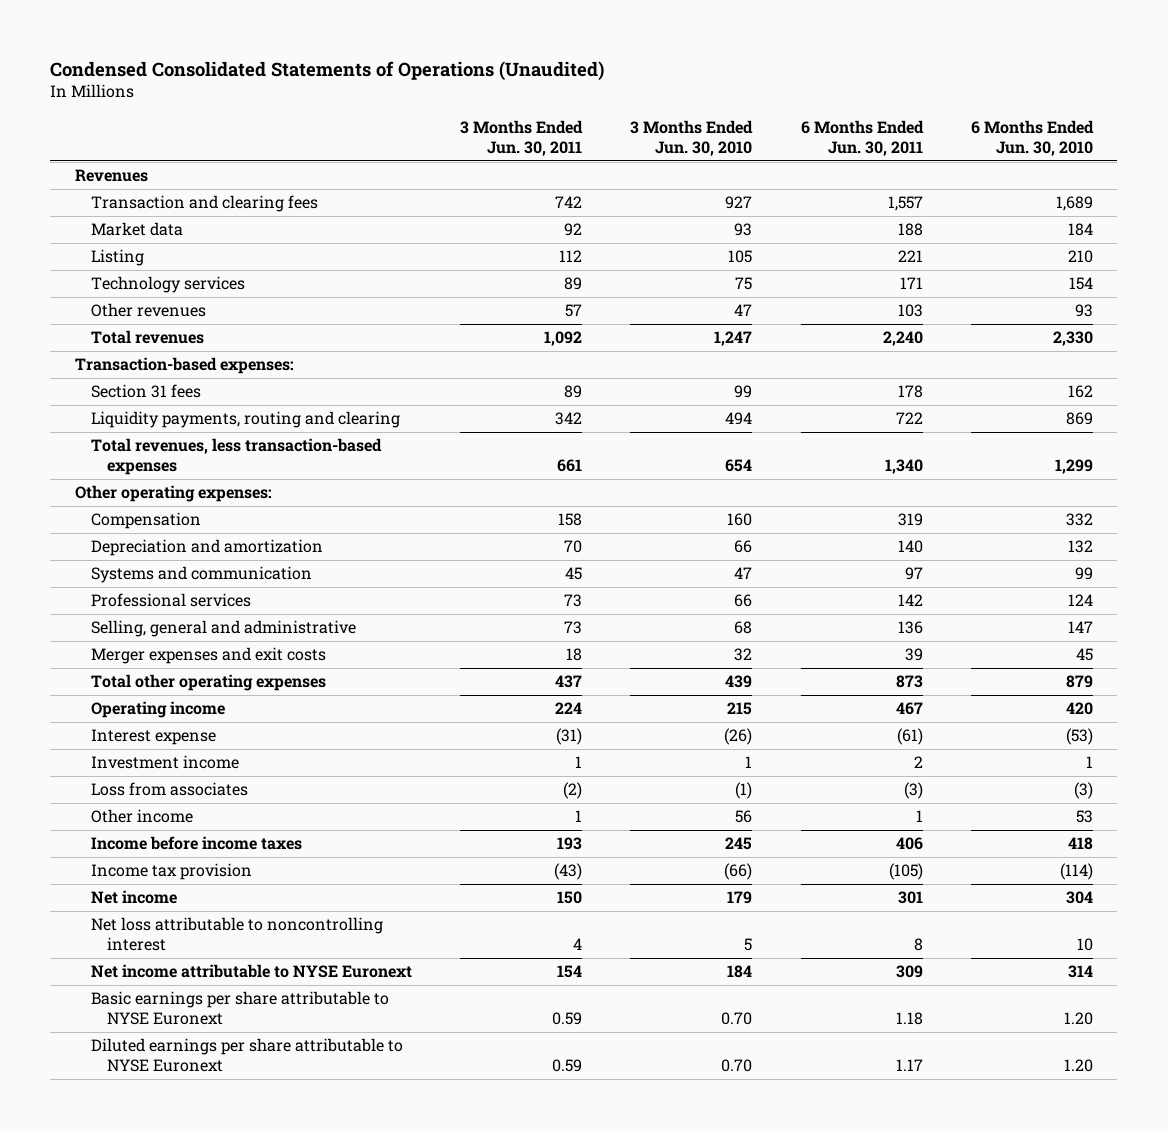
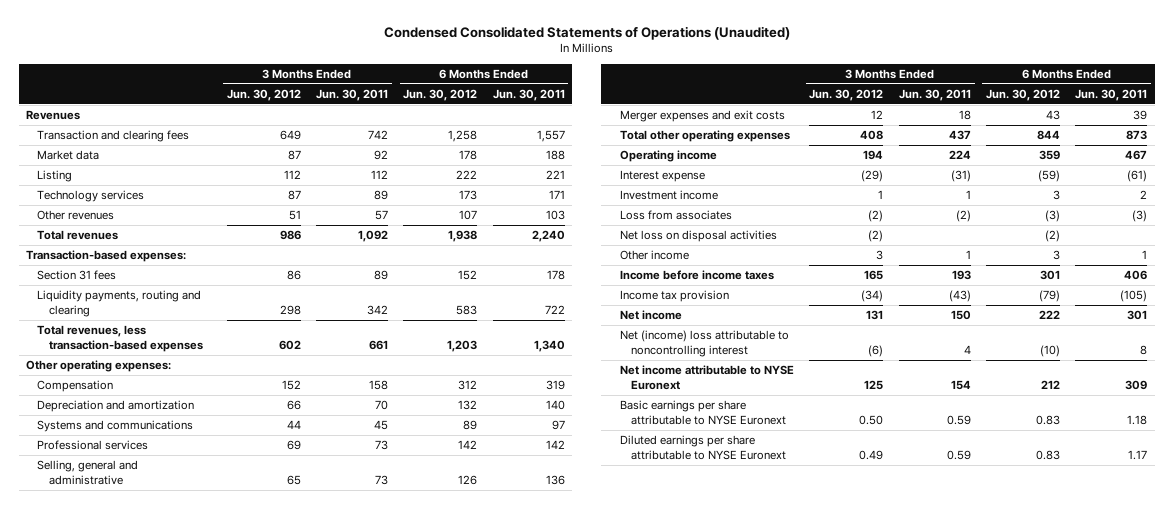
- | 3 Months Ended Jun. 30, 2011 | 3 Months Ended Jun. 30, 2010 | 6 Months Ended Jun. 30, 2011 | 6 Months Ended Jun. 30, 2010
+ | 3 Months Ended Jun. 30, 2012 | 3 Months Ended Jun. 30, 2011 | 6 Months Ended Jun. 30, 2012 | 6 Months Ended Jun. 30, 2011
- Systems and communication | 45 | 47 | 97 | 99
+ Systems and communications | 44 | 45 | 89 | 97
+ Net loss on disposal activities | (2) | | (2) |
- Net loss attributable to noncontrolling interest | 4 | 5 | 8 | 10
+ Net (income) loss attributable to noncontrolling interest | (6) | 4 | (10) | 8

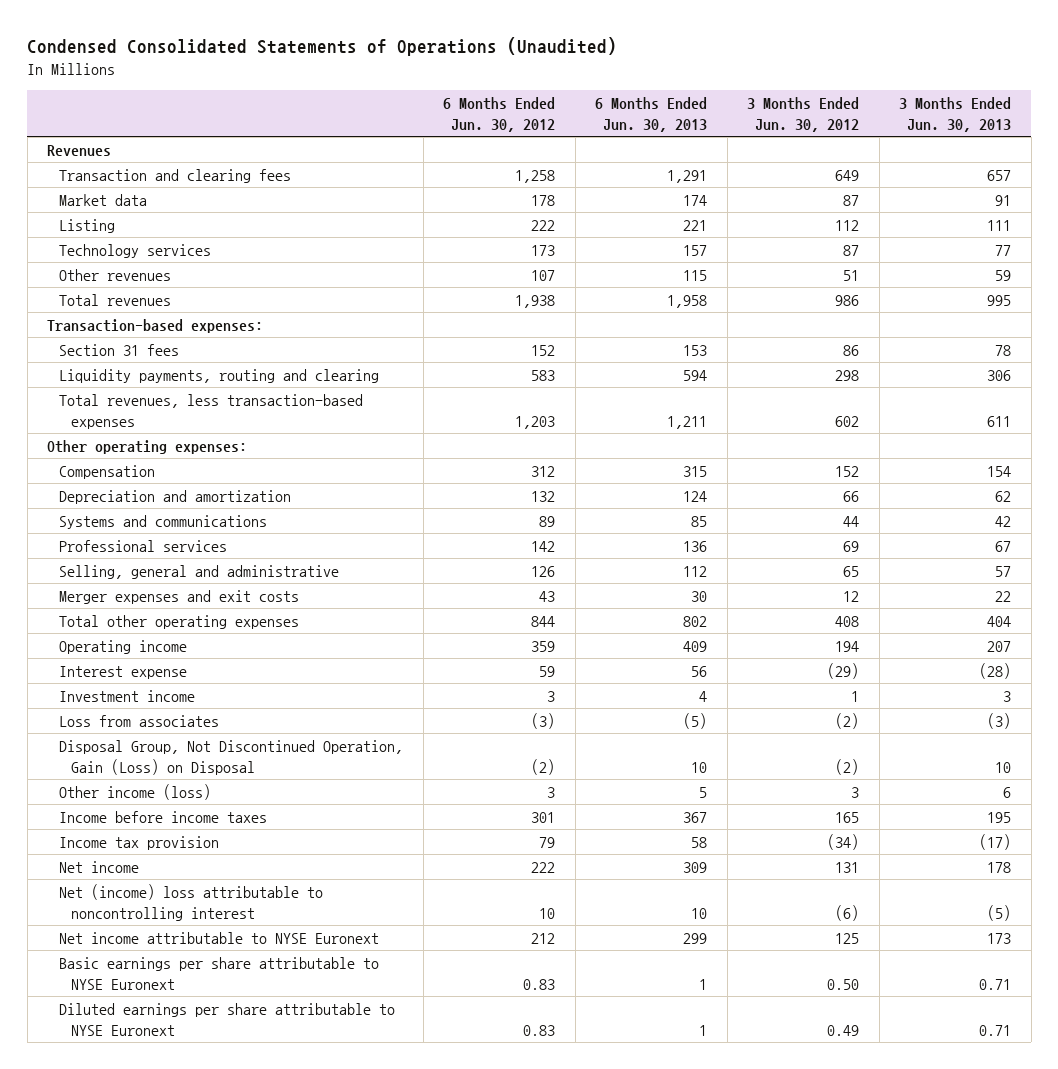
- | 3 Months Ended Jun. 30, 2012 | 3 Months Ended Jun. 30, 2011 | 6 Months Ended Jun. 30, 2012 | 6 Months Ended Jun. 30, 2011
+ | 6 Months Ended Jun. 30, 2012 | 6 Months Ended Jun. 30, 2013 | 3 Months Ended Jun. 30, 2012 | 3 Months Ended Jun. 30, 2013
- Interest expense | (29) | (31) | (59) | (61)
+ Interest expense | 59 | 56 | (29) | (28)
- Net loss on disposal activities | (2) | | (2) |
- Other income | 3 | 1 | 3 | 1
+ Disposal Group, Not Discontinued Operation, Gain (Loss) on Disposal | (2) | 10 | (2) | 10
+ Other income (loss) | 3 | 5 | 3 | 6
- Income tax provision | (34) | (43) | (79) | (105)
+ Income tax provision | 79 | 58 | (34) | (17)
- Net (income) loss attributable to noncontrolling interest | (6) | 4 | (10) | 8
+ Net (income) loss attributable to noncontrolling interest | 10 | 10 | (6) | (5)

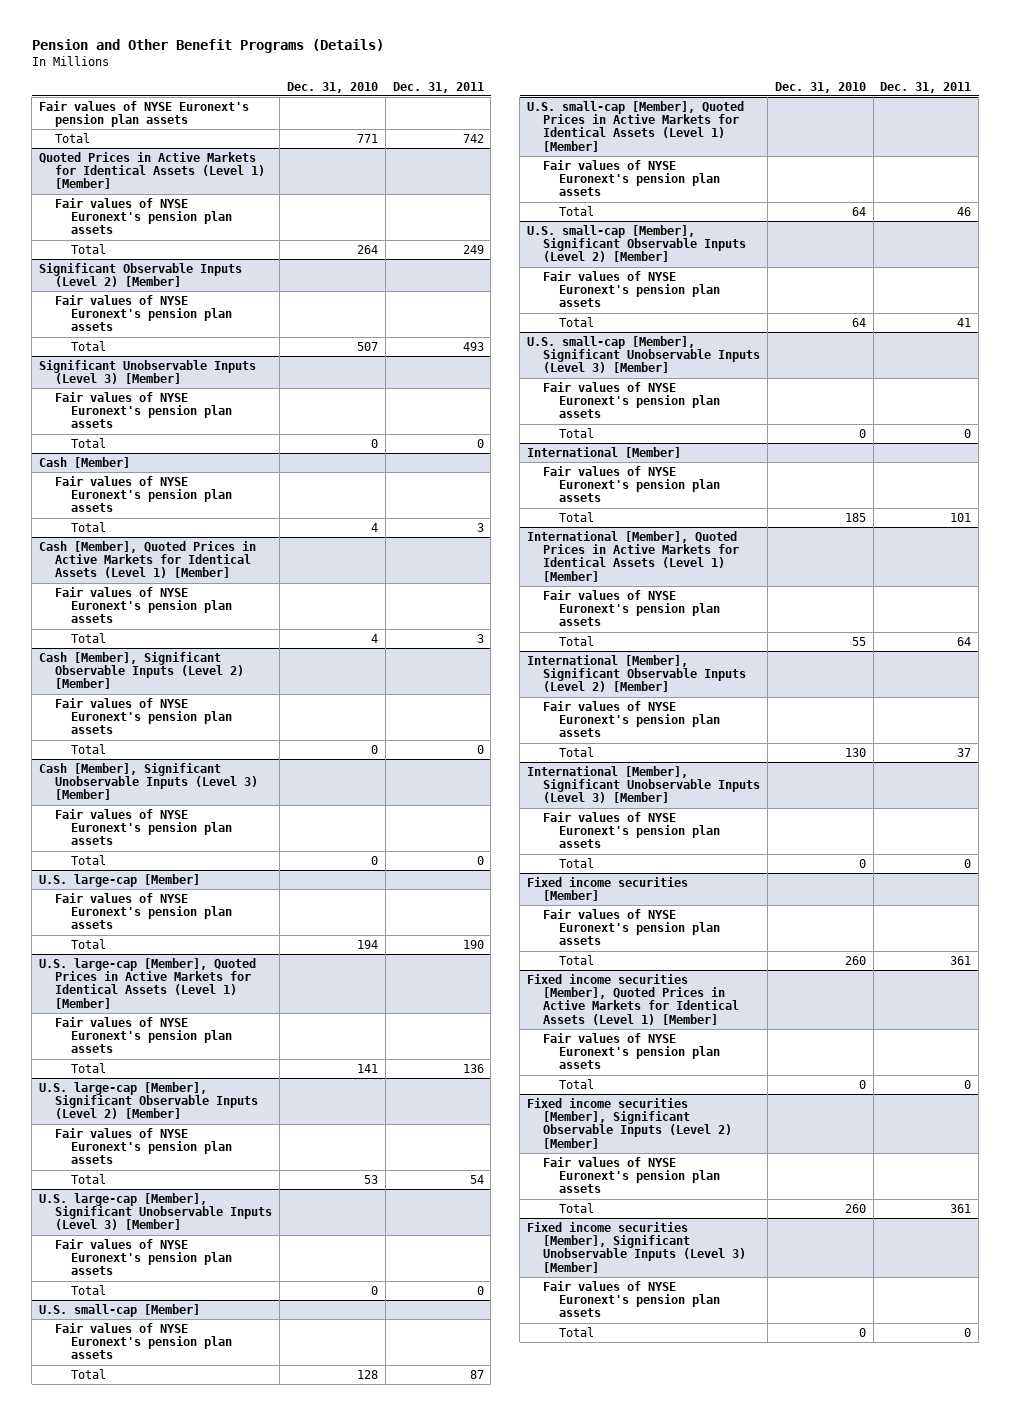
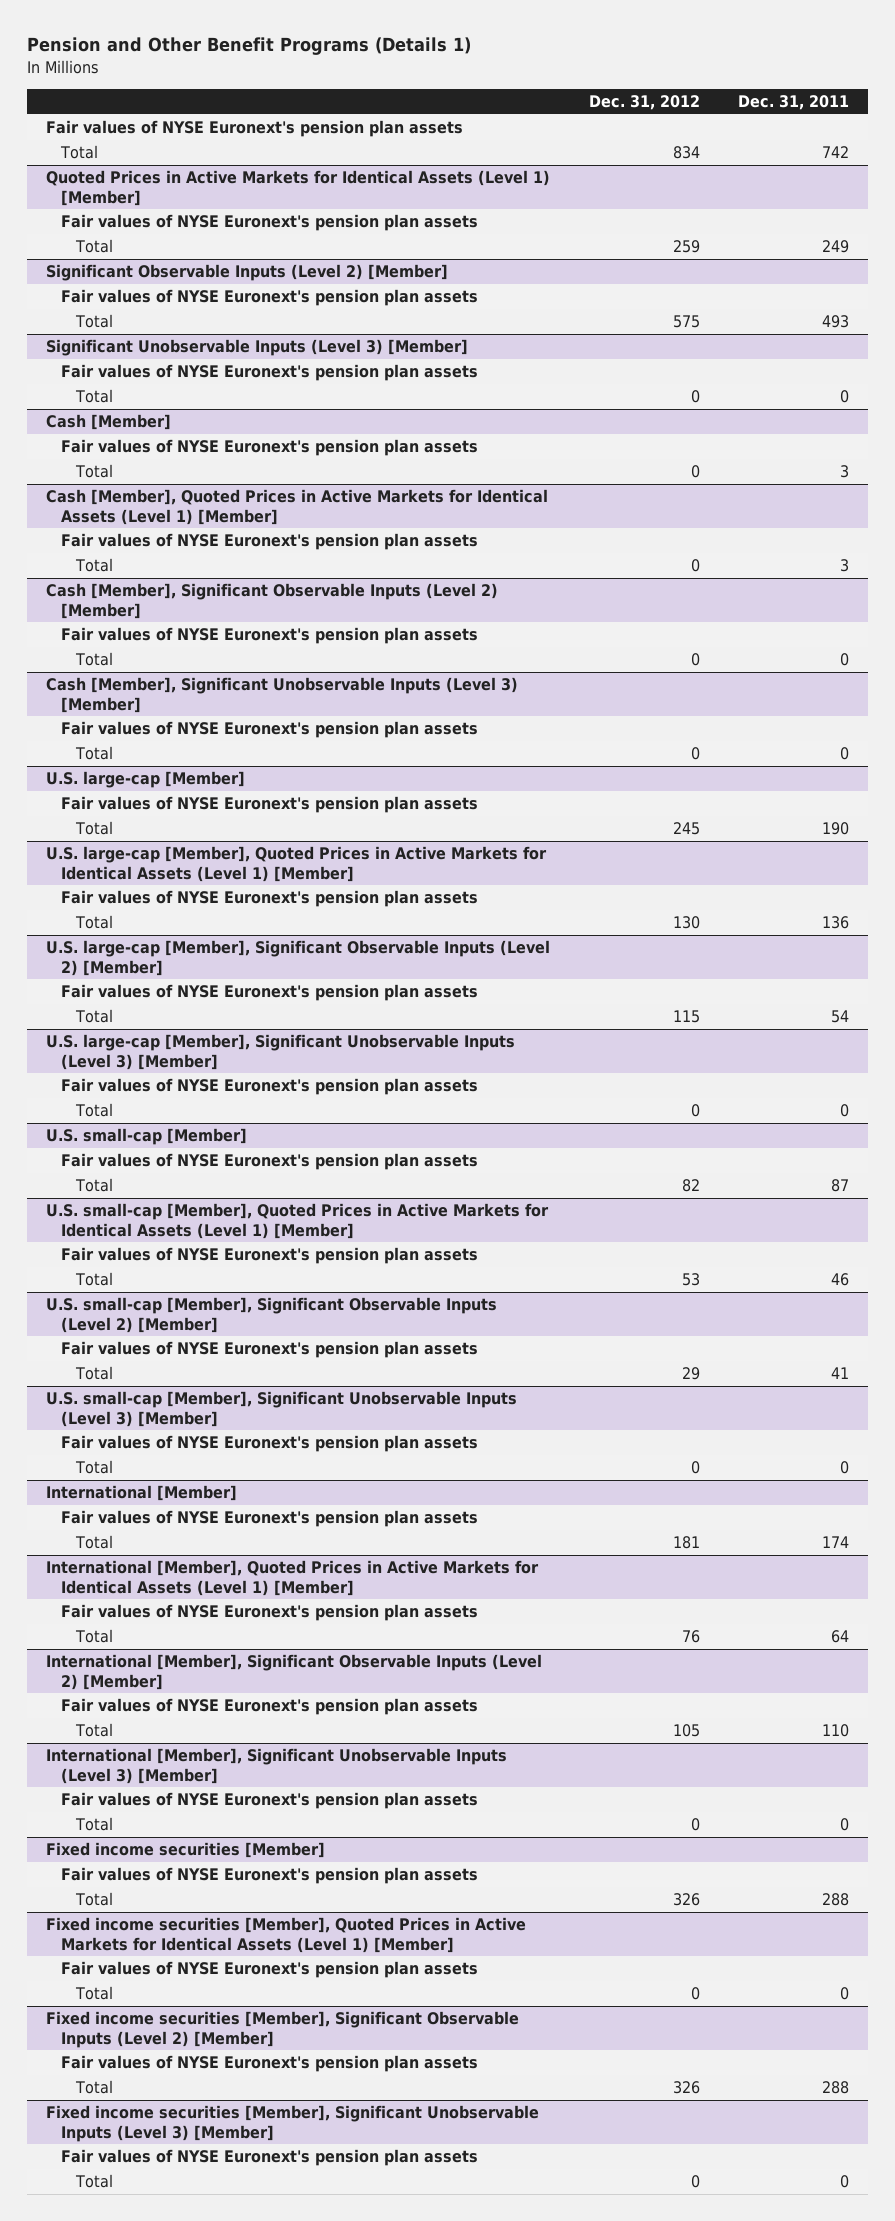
- Pension and Other Benefit Programs (Details)
+ Pension and Other Benefit Programs (Details 1)
- | Dec. 31, 2010 | Dec. 31, 2011
+ | Dec. 31, 2012 | Dec. 31, 2011
@ International [Member]
- Total | 185 | 101
+ Total | 181 | 174
@ International [Member], Significant Observable Inputs (Level 2) [Member]
- Total | 130 | 37
+ Total | 105 | 110
@ Fixed income securities [Member]
- Total | 260 | 361
+ Total | 326 | 288
@ Fixed income securities [Member], Significant Observable Inputs (Level 2) [Member]
- Total | 260 | 361
+ Total | 326 | 288

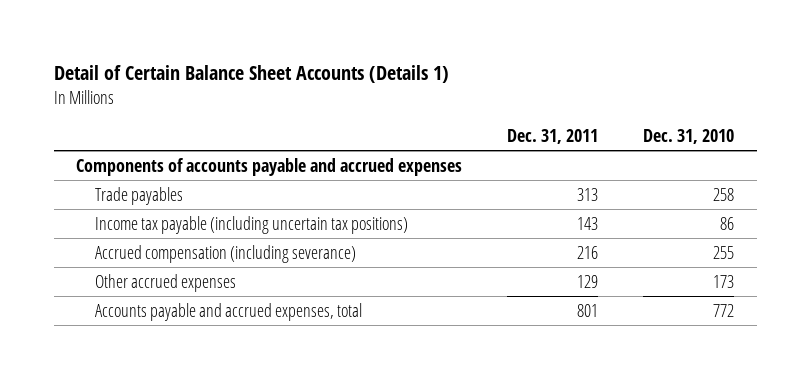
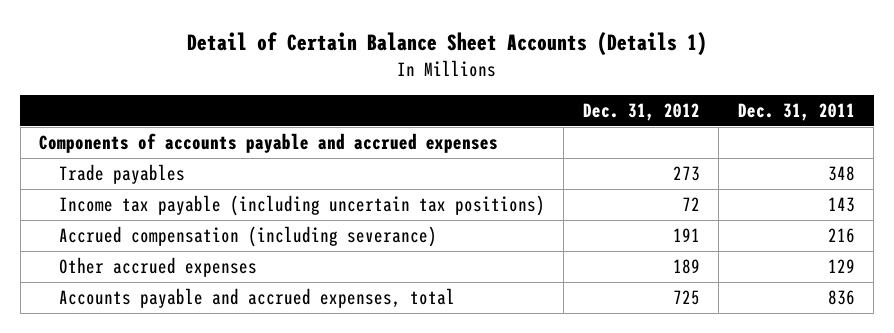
- | Dec. 31, 2011 | Dec. 31, 2010
+ | Dec. 31, 2012 | Dec. 31, 2011
- Trade payables | 313 | 258
+ Trade payables | 273 | 348
- Accounts payable and accrued expenses, total | 801 | 772
+ Accounts payable and accrued expenses, total | 725 | 836

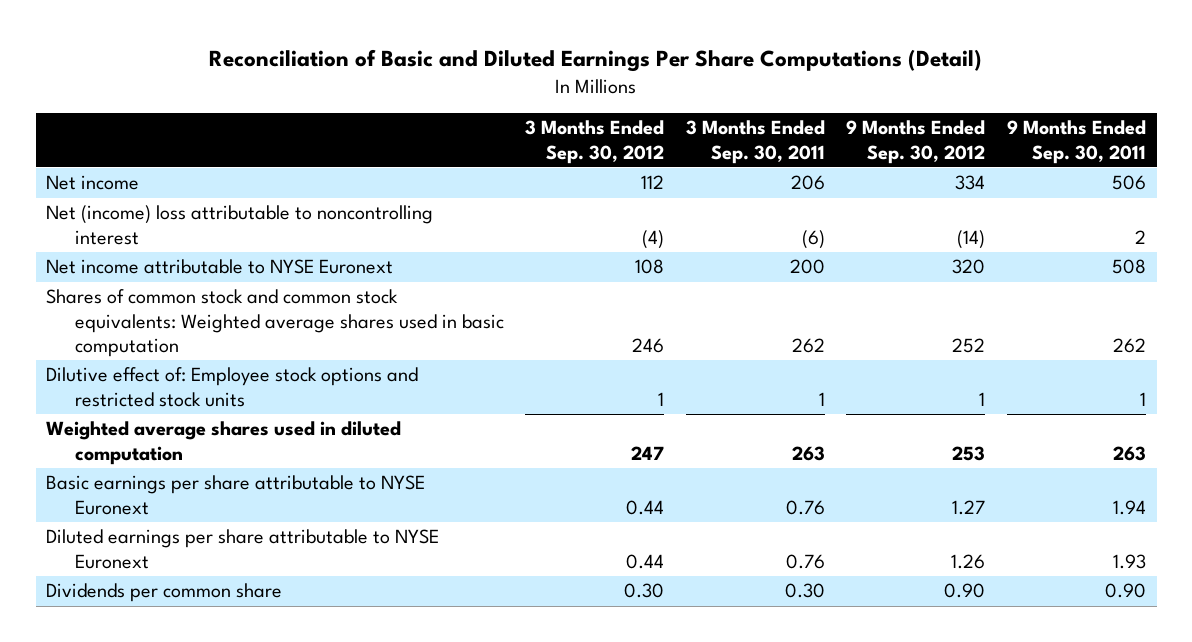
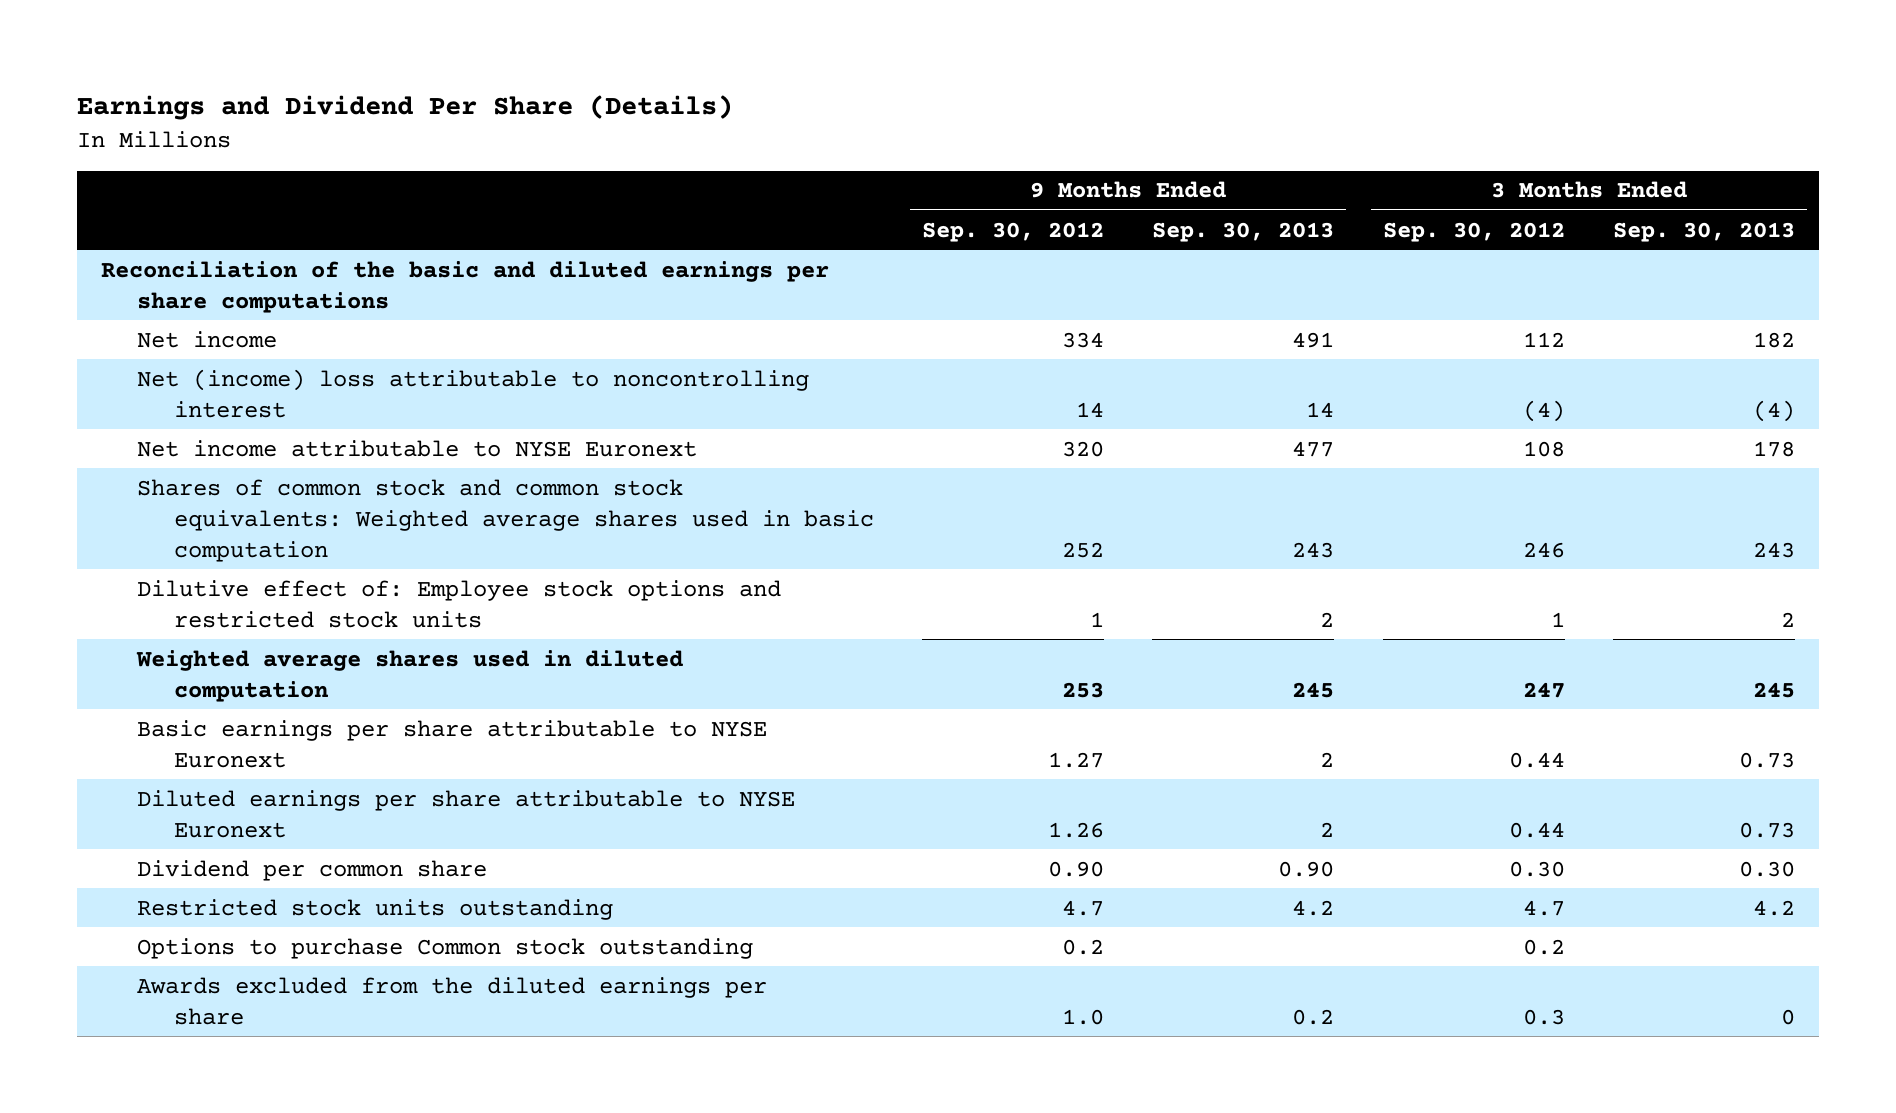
- Reconciliation of Basic and Diluted Earnings Per Share Computations (Detail)
+ Earnings and Dividend Per Share (Details)
- | 3 Months Ended Sep. 30, 2012 | 3 Months Ended Sep. 30, 2011 | 9 Months Ended Sep. 30, 2012 | 9 Months Ended Sep. 30, 2011
+ | 9 Months Ended Sep. 30, 2012 | 9 Months Ended Sep. 30, 2013 | 3 Months Ended Sep. 30, 2012 | 3 Months Ended Sep. 30, 2013
+ Reconciliation of the basic and diluted earnings per share computations
- Net (income) loss attributable to noncontrolling interest | (4) | (6) | (14) | 2
+ Net (income) loss attributable to noncontrolling interest | 14 | 14 | (4) | (4)
- Dividends per common share | 0.30 | 0.30 | 0.90 | 0.90
+ Dividend per common share | 0.90 | 0.90 | 0.30 | 0.30
+ Restricted stock units outstanding | 4.7 | 4.2 | 4.7 | 4.2
+ Options to purchase Common stock outstanding | 0.2 | | 0.2 |
+ Awards excluded from the diluted earnings per share | 1.0 | 0.2 | 0.3 | 0

